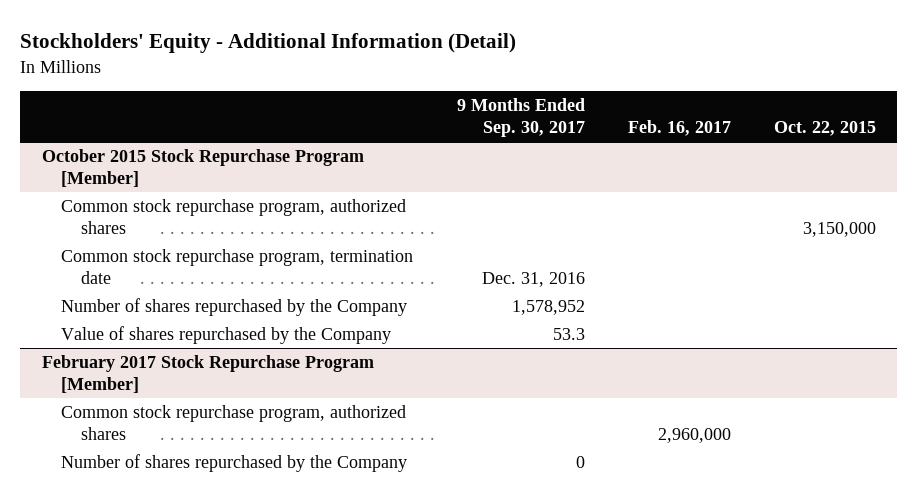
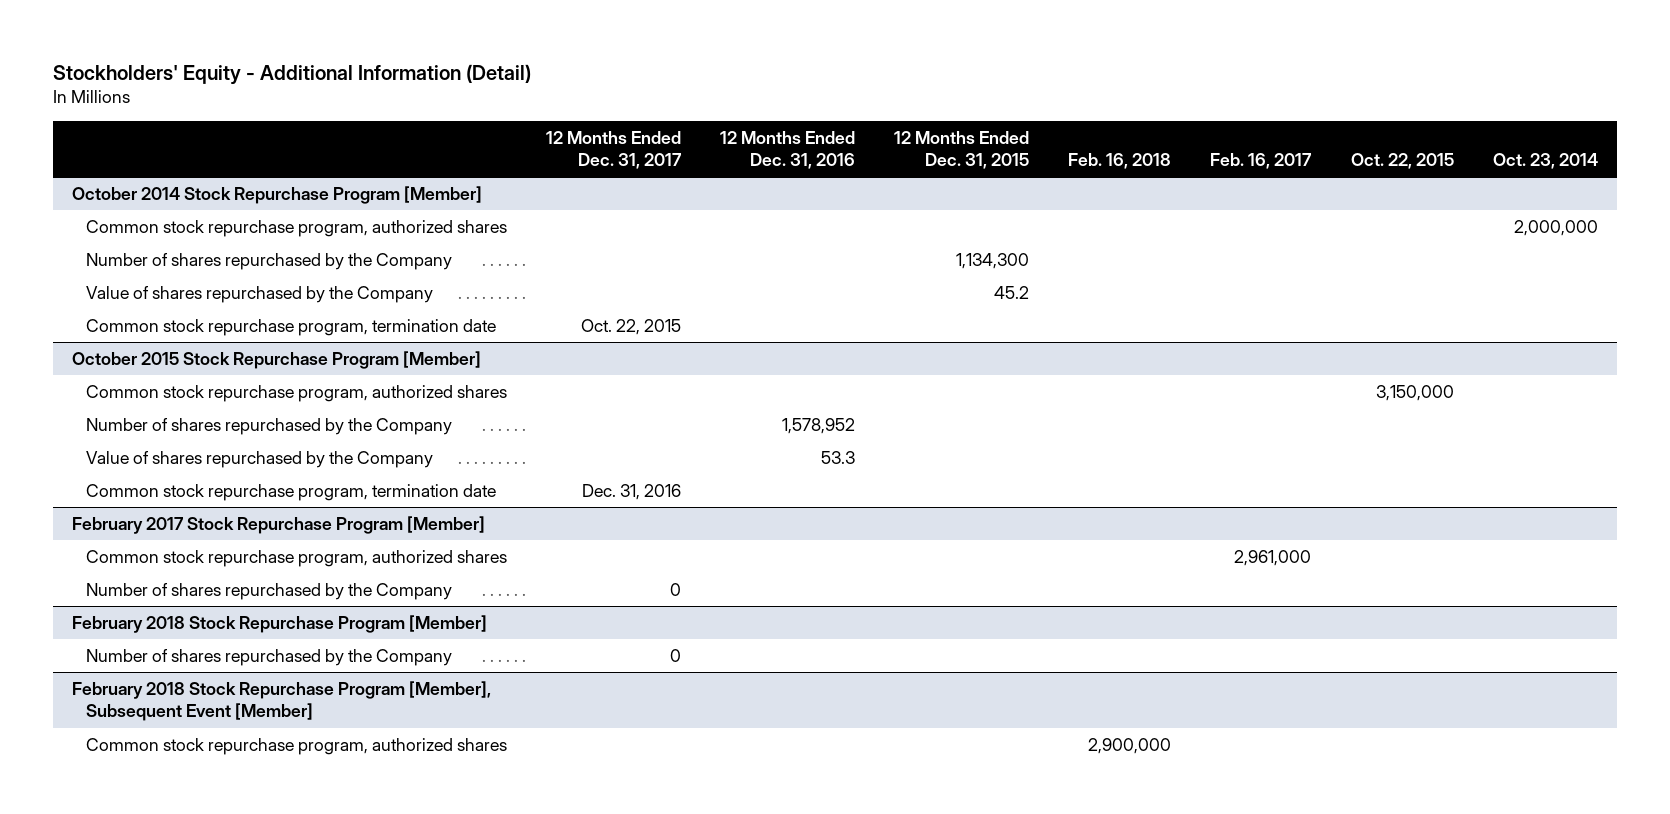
- | 9 Months Ended Sep. 30, 2017 | Feb. 16, 2017 | Oct. 22, 2015
+ | 12 Months Ended Dec. 31, 2017 | 12 Months Ended Dec. 31, 2016 | 12 Months Ended Dec. 31, 2015 | Feb. 16, 2018 | Feb. 16, 2017 | Oct. 22, 2015 | Oct. 23, 2014
+ October 2014 Stock Repurchase Program [Member]
+ Common stock repurchase program, authorized shares | | | | | | | 2,000,000
+ Number of shares repurchased by the Company | | | 1,134,300 | | | |
+ Value of shares repurchased by the Company | | | 45.2 | | | |
+ Common stock repurchase program, termination date | Oct. 22, 2015 | | | | | |
@ October 2015 Stock Repurchase Program [Member]
moved down: Common stock repurchase program, termination date | Dec. 31, 2016 | | | | | |
@ February 2017 Stock Repurchase Program [Member]
- Common stock repurchase program, authorized shares | | 2,960,000 |
+ Common stock repurchase program, authorized shares | | | | | 2,961,000 | |
+ February 2018 Stock Repurchase Program [Member]
+ Number of shares repurchased by the Company | 0 | | | | | |
+ February 2018 Stock Repurchase Program [Member], Subsequent Event [Member]
+ Common stock repurchase program, authorized shares | | | | 2,900,000 | | |

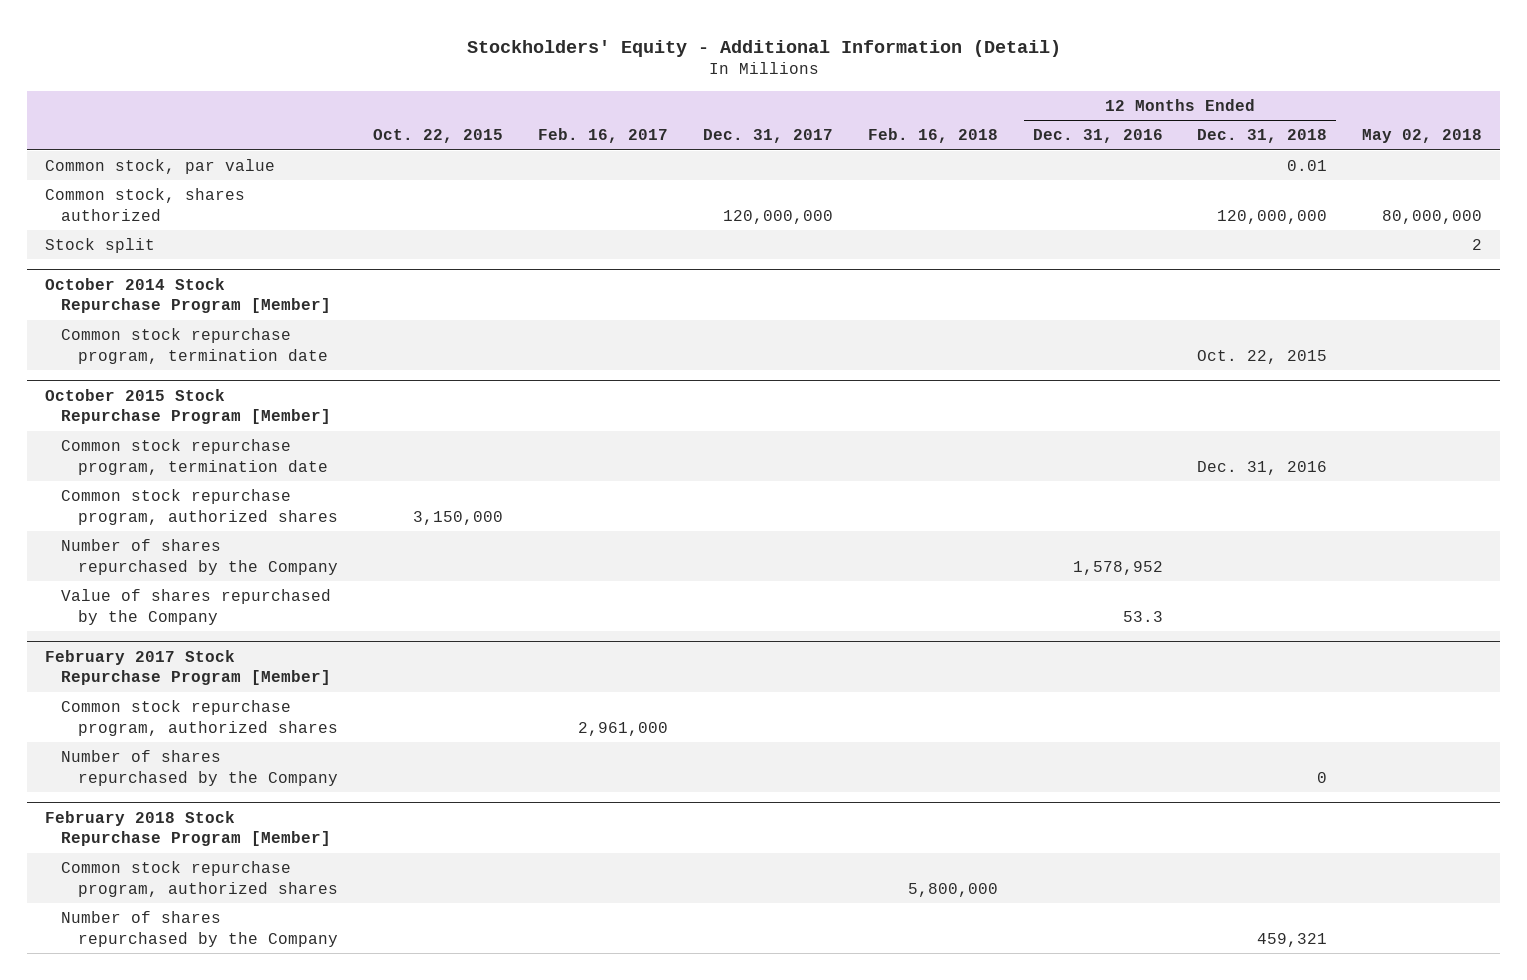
- | 12 Months Ended Dec. 31, 2017 | 12 Months Ended Dec. 31, 2016 | 12 Months Ended Dec. 31, 2015 | Feb. 16, 2018 | Feb. 16, 2017 | Oct. 22, 2015 | Oct. 23, 2014
+ | Oct. 22, 2015 | Feb. 16, 2017 | Dec. 31, 2017 | Feb. 16, 2018 | 12 Months Ended Dec. 31, 2016 | 12 Months Ended Dec. 31, 2018 | May 02, 2018
+ Common stock, par value | | | | | | 0.01 |
+ Common stock, shares authorized | | | 120,000,000 | | | 120,000,000 | 80,000,000
+ Stock split | | | | | | | 2
@ October 2014 Stock Repurchase Program [Member]
- Common stock repurchase program, authorized shares | | | | | | | 2,000,000
- Number of shares repurchased by the Company | | | 1,134,300 | | | |
- Value of shares repurchased by the Company | | | 45.2 | | | |
@ October 2015 Stock Repurchase Program [Member]
moved up: Common stock repurchase program, termination date | | | | | | Dec. 31, 2016 |
@ February 2018 Stock Repurchase Program [Member]
+ Common stock repurchase program, authorized shares | | | | 5,800,000 | | |
- February 2018 Stock Repurchase Program [Member], Subsequent Event [Member]
- Common stock repurchase program, authorized shares | | | | 2,900,000 | | |

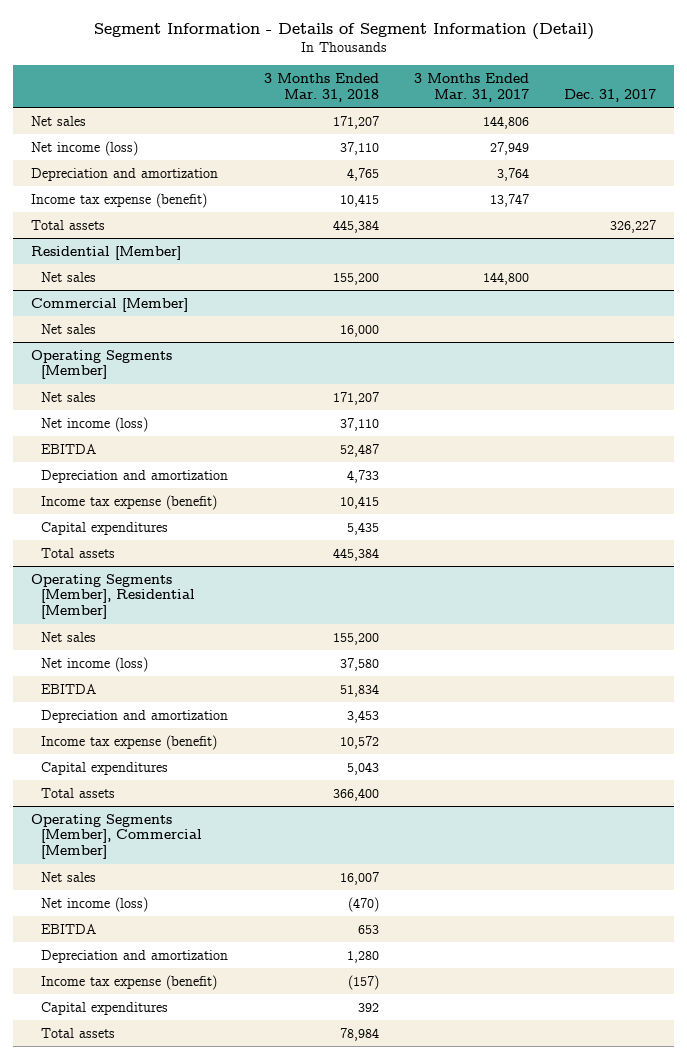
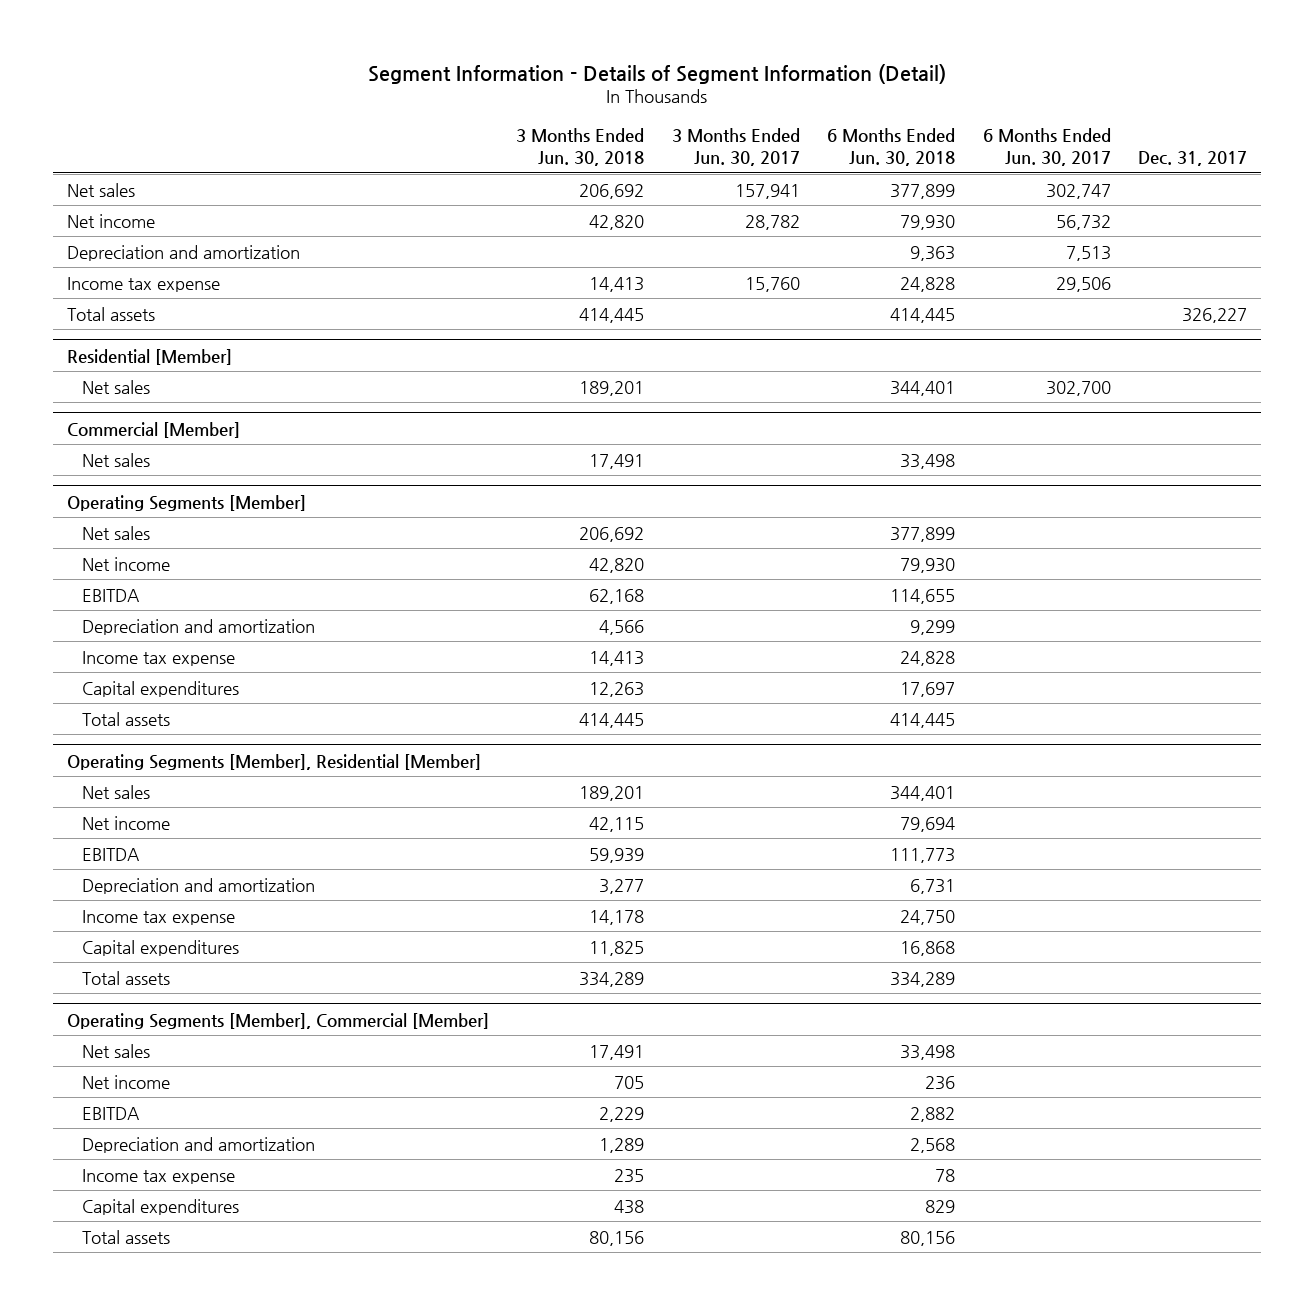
- | 3 Months Ended Mar. 31, 2018 | 3 Months Ended Mar. 31, 2017 | Dec. 31, 2017
+ | 3 Months Ended Jun. 30, 2018 | 3 Months Ended Jun. 30, 2017 | 6 Months Ended Jun. 30, 2018 | 6 Months Ended Jun. 30, 2017 | Dec. 31, 2017
- Net income (loss) | 37,110 | 27,949 |
+ Net income | 42,820 | 28,782 | 79,930 | 56,732 |
- Income tax expense (benefit) | 10,415 | 13,747 |
+ Income tax expense | 14,413 | 15,760 | 24,828 | 29,506 |
@ Operating Segments [Member]
- Net income (loss) | 37,110 | |
+ Net income | 42,820 | | 79,930 | |
- Income tax expense (benefit) | 10,415 | |
+ Income tax expense | 14,413 | | 24,828 | |
@ Operating Segments [Member], Residential [Member]
- Net income (loss) | 37,580 | |
+ Net income | 42,115 | | 79,694 | |
- Income tax expense (benefit) | 10,572 | |
+ Income tax expense | 14,178 | | 24,750 | |
@ Operating Segments [Member], Commercial [Member]
- Net income (loss) | (470) | |
+ Net income | 705 | | 236 | |
- Income tax expense (benefit) | (157) | |
+ Income tax expense | 235 | | 78 | |

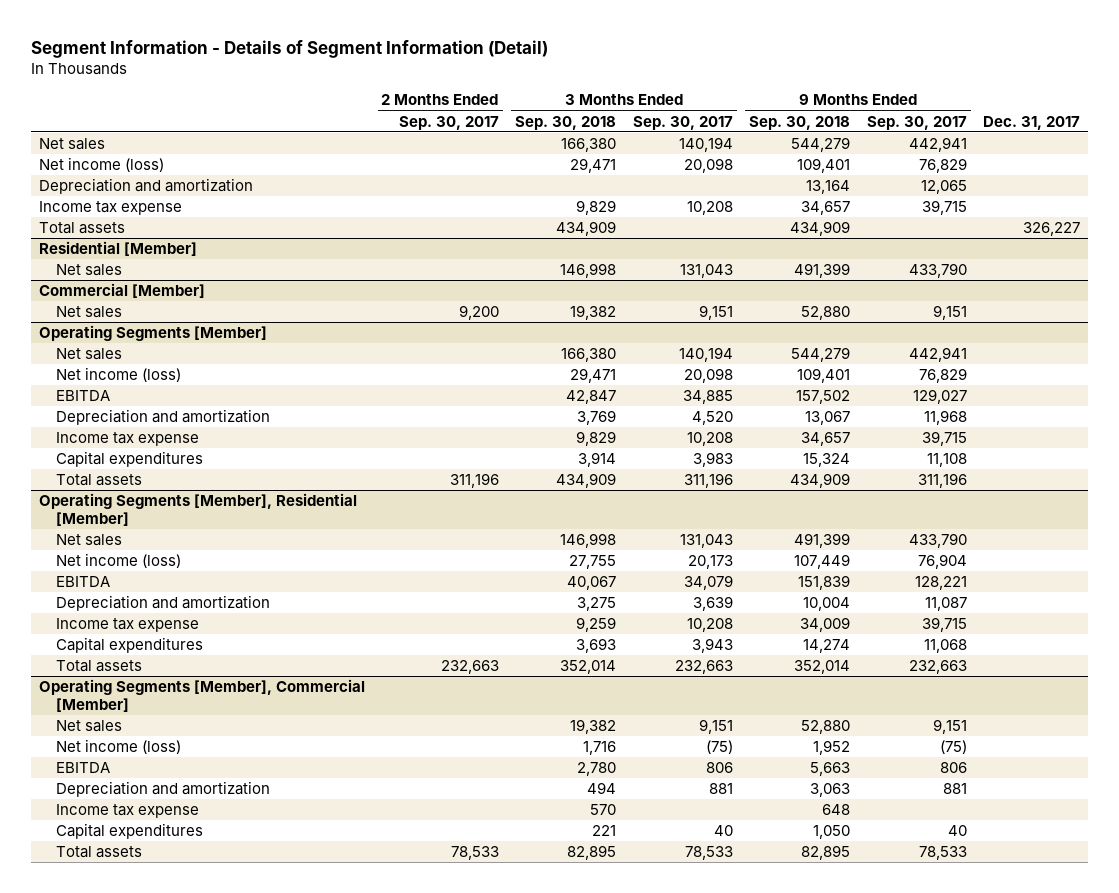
- | 3 Months Ended Jun. 30, 2018 | 3 Months Ended Jun. 30, 2017 | 6 Months Ended Jun. 30, 2018 | 6 Months Ended Jun. 30, 2017 | Dec. 31, 2017
+ | 2 Months Ended Sep. 30, 2017 | 3 Months Ended Sep. 30, 2018 | 3 Months Ended Sep. 30, 2017 | 9 Months Ended Sep. 30, 2018 | 9 Months Ended Sep. 30, 2017 | Dec. 31, 2017
- Net income | 42,820 | 28,782 | 79,930 | 56,732 |
+ Net income (loss) | | 29,471 | 20,098 | 109,401 | 76,829 |
@ Operating Segments [Member]
- Net income | 42,820 | | 79,930 | |
+ Net income (loss) | | 29,471 | 20,098 | 109,401 | 76,829 |
@ Operating Segments [Member], Residential [Member]
- Net income | 42,115 | | 79,694 | |
+ Net income (loss) | | 27,755 | 20,173 | 107,449 | 76,904 |
@ Operating Segments [Member], Commercial [Member]
- Net income | 705 | | 236 | |
+ Net income (loss) | | 1,716 | (75) | 1,952 | (75) |

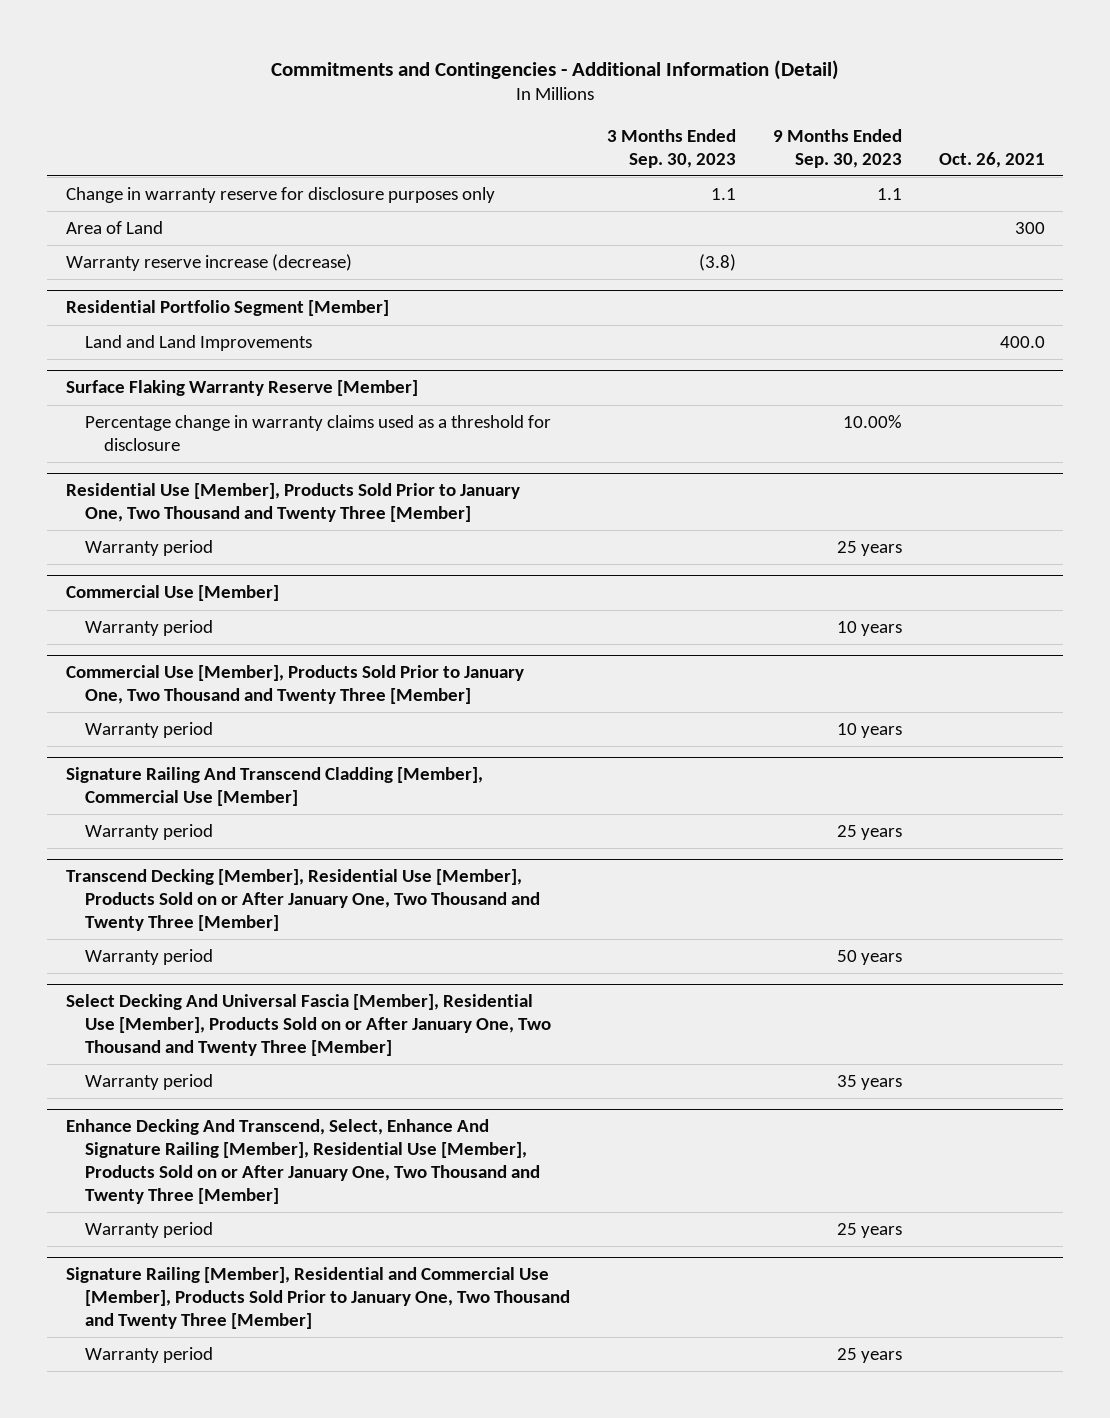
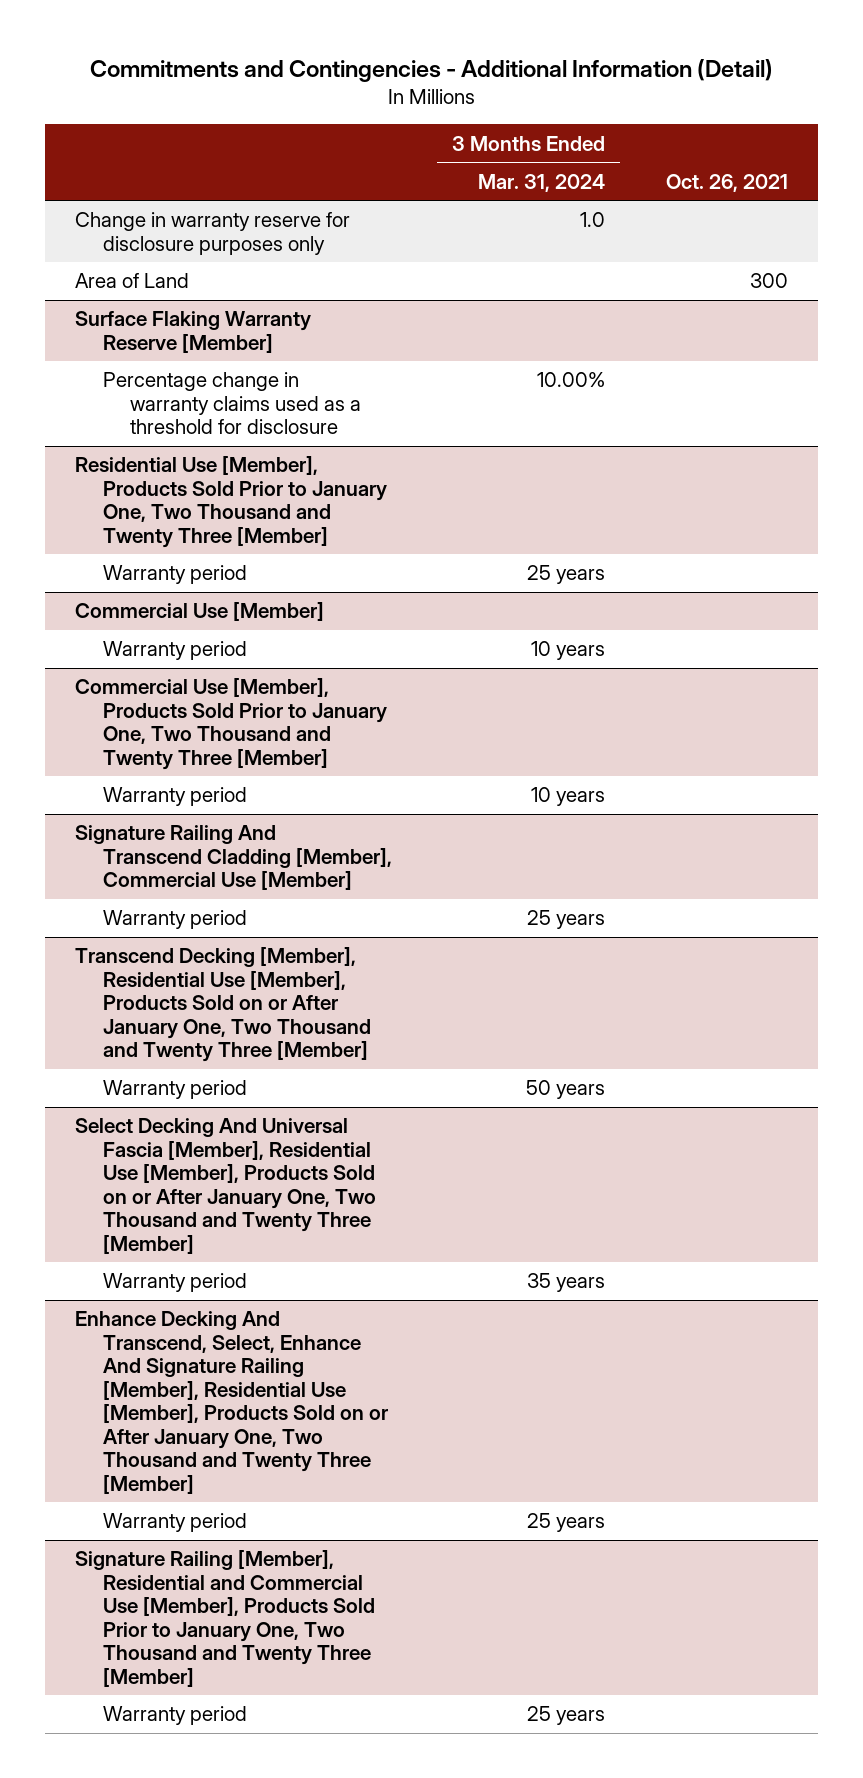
- | 3 Months Ended Sep. 30, 2023 | 9 Months Ended Sep. 30, 2023 | Oct. 26, 2021
+ | 3 Months Ended Mar. 31, 2024 | Oct. 26, 2021
- Warranty reserve increase (decrease) | (3.8) | |
- Residential Portfolio Segment [Member]
- Land and Land Improvements | | | 400.0

